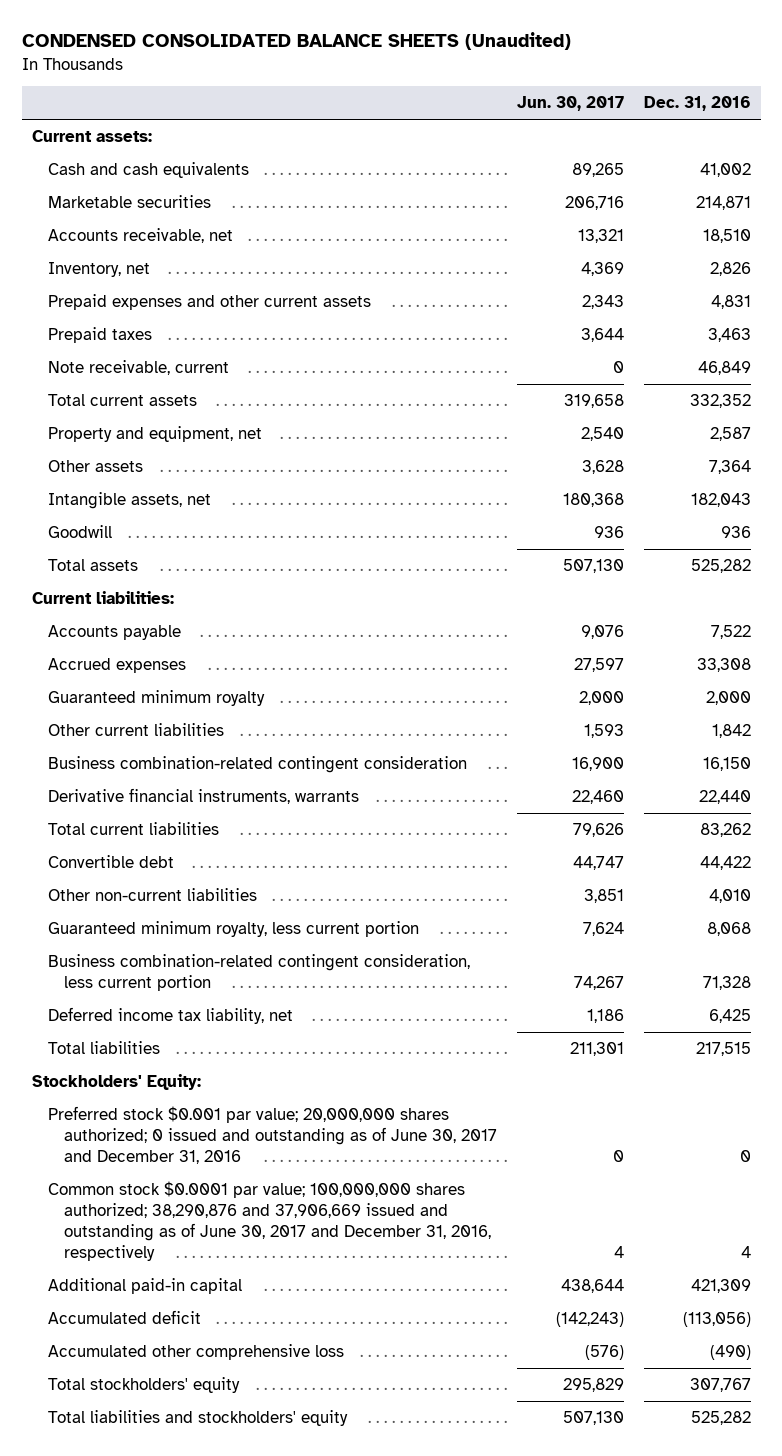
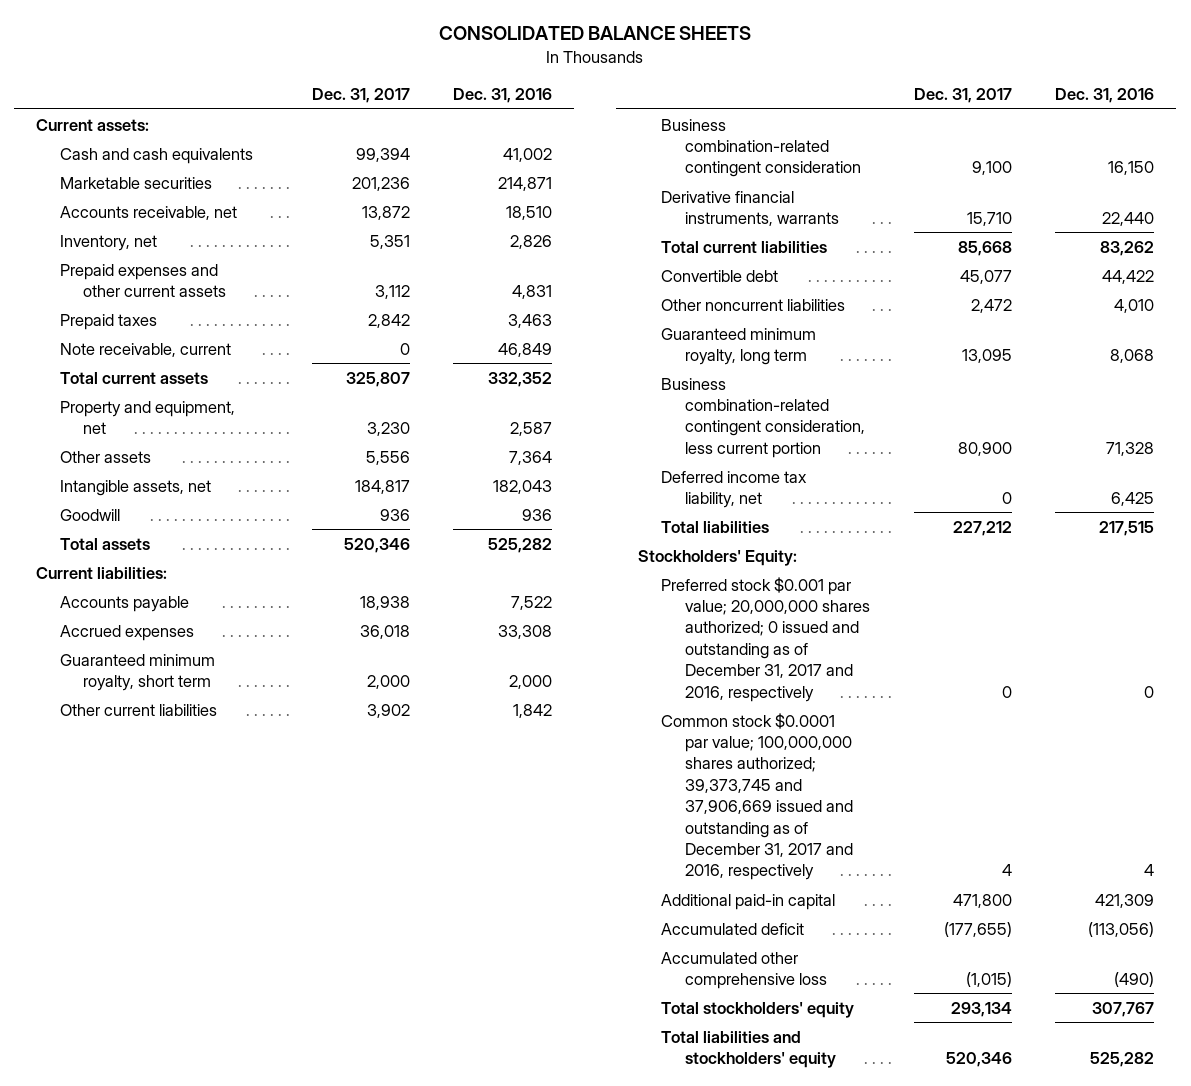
- CONDENSED CONSOLIDATED BALANCE SHEETS (Unaudited)
+ CONSOLIDATED BALANCE SHEETS
- | Jun. 30, 2017 | Dec. 31, 2016
+ | Dec. 31, 2017 | Dec. 31, 2016
- Guaranteed minimum royalty | 2,000 | 2,000
+ Guaranteed minimum royalty, short term | 2,000 | 2,000
- Other non-current liabilities | 3,851 | 4,010
- Guaranteed minimum royalty, less current portion | 7,624 | 8,068
+ Other noncurrent liabilities | 2,472 | 4,010
+ Guaranteed minimum royalty, long term | 13,095 | 8,068
- Preferred stock $0.001 par value; 20,000,000 shares authorized; 0 issued and outstanding as of June 30, 2017 and December 31, 2016 | 0 | 0
- Common stock $0.0001 par value; 100,000,000 shares authorized; 38,290,876 and 37,906,669 issued and outstanding as of June 30, 2017 and December 31, 2016, respectively | 4 | 4
+ Preferred stock $0.001 par value; 20,000,000 shares authorized; 0 issued and outstanding as of December 31, 2017 and 2016, respectively | 0 | 0
+ Common stock $0.0001 par value; 100,000,000 shares authorized; 39,373,745 and 37,906,669 issued and outstanding as of December 31, 2017 and 2016, respectively | 4 | 4

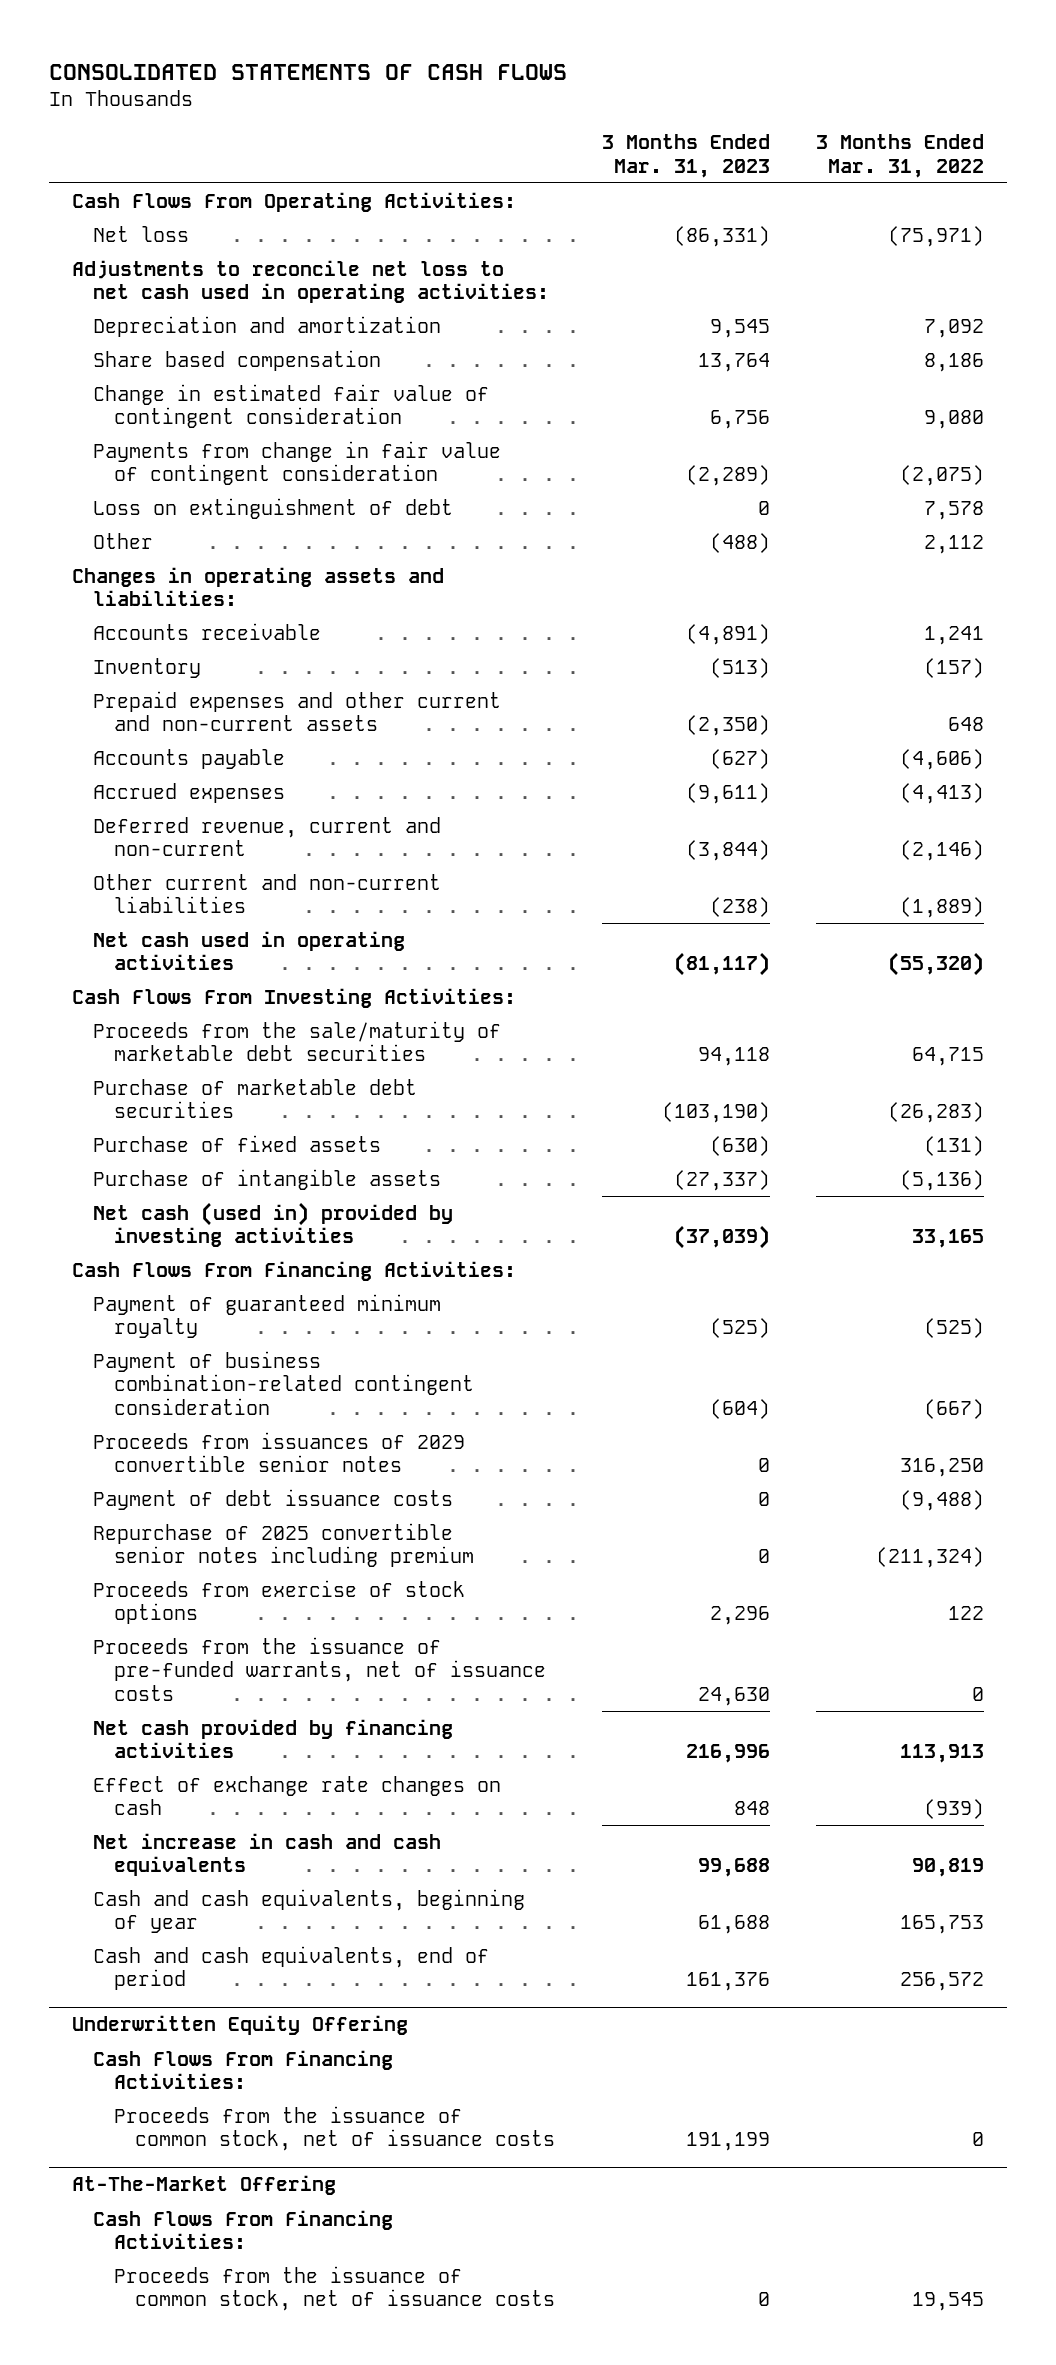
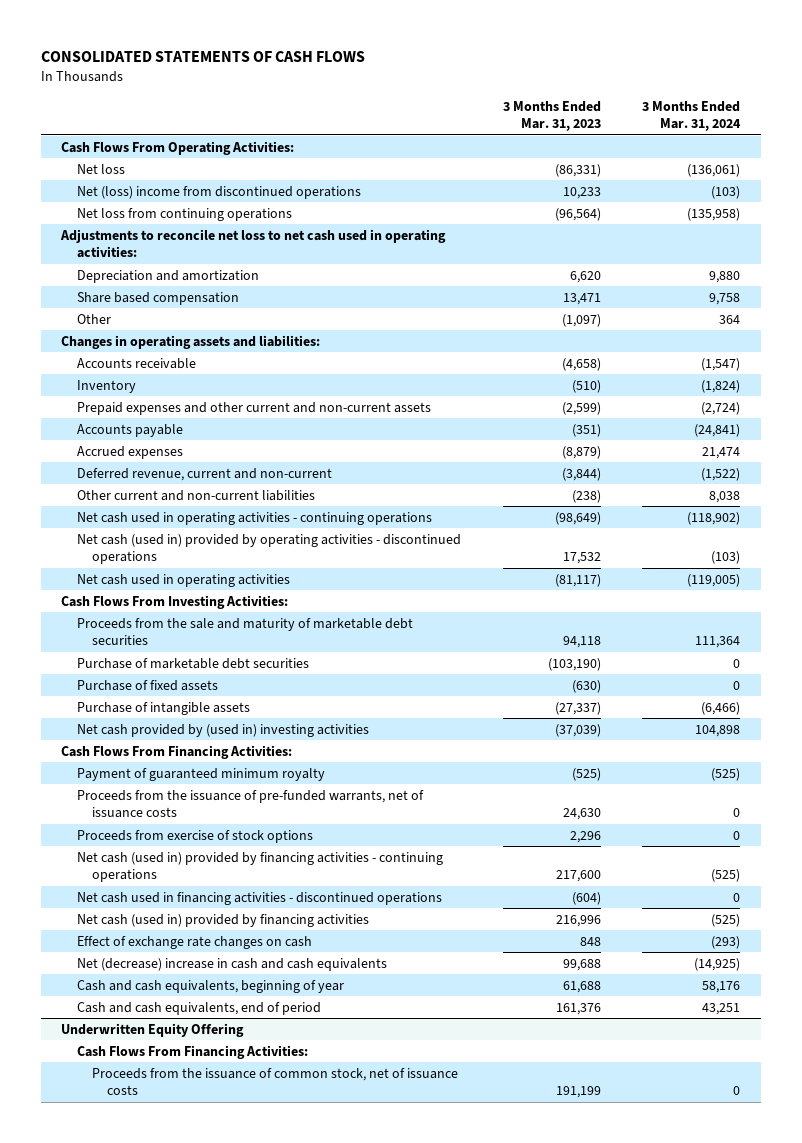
- | 3 Months Ended Mar. 31, 2023 | 3 Months Ended Mar. 31, 2022
+ | 3 Months Ended Mar. 31, 2023 | 3 Months Ended Mar. 31, 2024
+ Net (loss) income from discontinued operations | 10,233 | (103)
+ Net loss from continuing operations | (96,564) | (135,958)
- Depreciation and amortization | 9,545 | 7,092
- Share based compensation | 13,764 | 8,186
- Change in estimated fair value of contingent consideration | 6,756 | 9,080
- Payments from change in fair value of contingent consideration | (2,289) | (2,075)
- Loss on extinguishment of debt | 0 | 7,578
- Other | (488) | 2,112
+ Depreciation and amortization | 6,620 | 9,880
+ Share based compensation | 13,471 | 9,758
+ Other | (1,097) | 364
- Accounts receivable | (4,891) | 1,241
- Inventory | (513) | (157)
- Prepaid expenses and other current and non-current assets | (2,350) | 648
- Accounts payable | (627) | (4,606)
- Accrued expenses | (9,611) | (4,413)
+ Accounts receivable | (4,658) | (1,547)
+ Inventory | (510) | (1,824)
+ Prepaid expenses and other current and non-current assets | (2,599) | (2,724)
+ Accounts payable | (351) | (24,841)
+ Accrued expenses | (8,879) | 21,474
+ Net cash used in operating activities - continuing operations | (98,649) | (118,902)
+ Net cash (used in) provided by operating activities - discontinued operations | 17,532 | (103)
- Proceeds from the sale/maturity of marketable debt securities | 94,118 | 64,715
+ Proceeds from the sale and maturity of marketable debt securities | 94,118 | 111,364
- Net cash (used in) provided by investing activities | (37,039) | 33,165
+ Net cash provided by (used in) investing activities | (37,039) | 104,898
- Payment of business combination-related contingent consideration | (604) | (667)
- Proceeds from issuances of 2029 convertible senior notes | 0 | 316,250
- Payment of debt issuance costs | 0 | (9,488)
- Repurchase of 2025 convertible senior notes including premium | 0 | (211,324)
- Net cash provided by financing activities | 216,996 | 113,913
moved down: Proceeds from exercise of stock options | 2,296 | 0
+ Net cash (used in) provided by financing activities - continuing operations | 217,600 | (525)
+ Net cash used in financing activities - discontinued operations | (604) | 0
+ Net cash (used in) provided by financing activities | 216,996 | (525)
- Net increase in cash and cash equivalents | 99,688 | 90,819
+ Net (decrease) increase in cash and cash equivalents | 99,688 | (14,925)
- At-The-Market Offering
- Cash Flows From Financing Activities:
- Proceeds from the issuance of common stock, net of issuance costs | 0 | 19,545

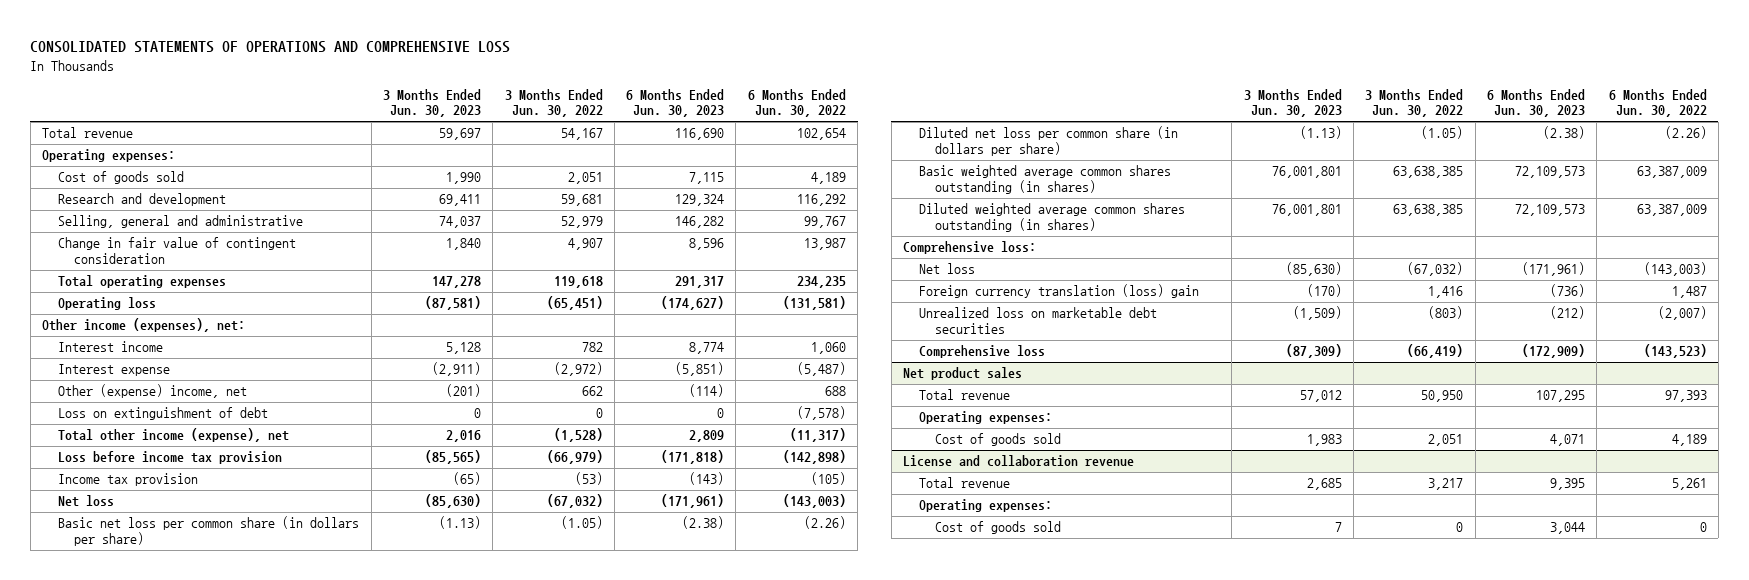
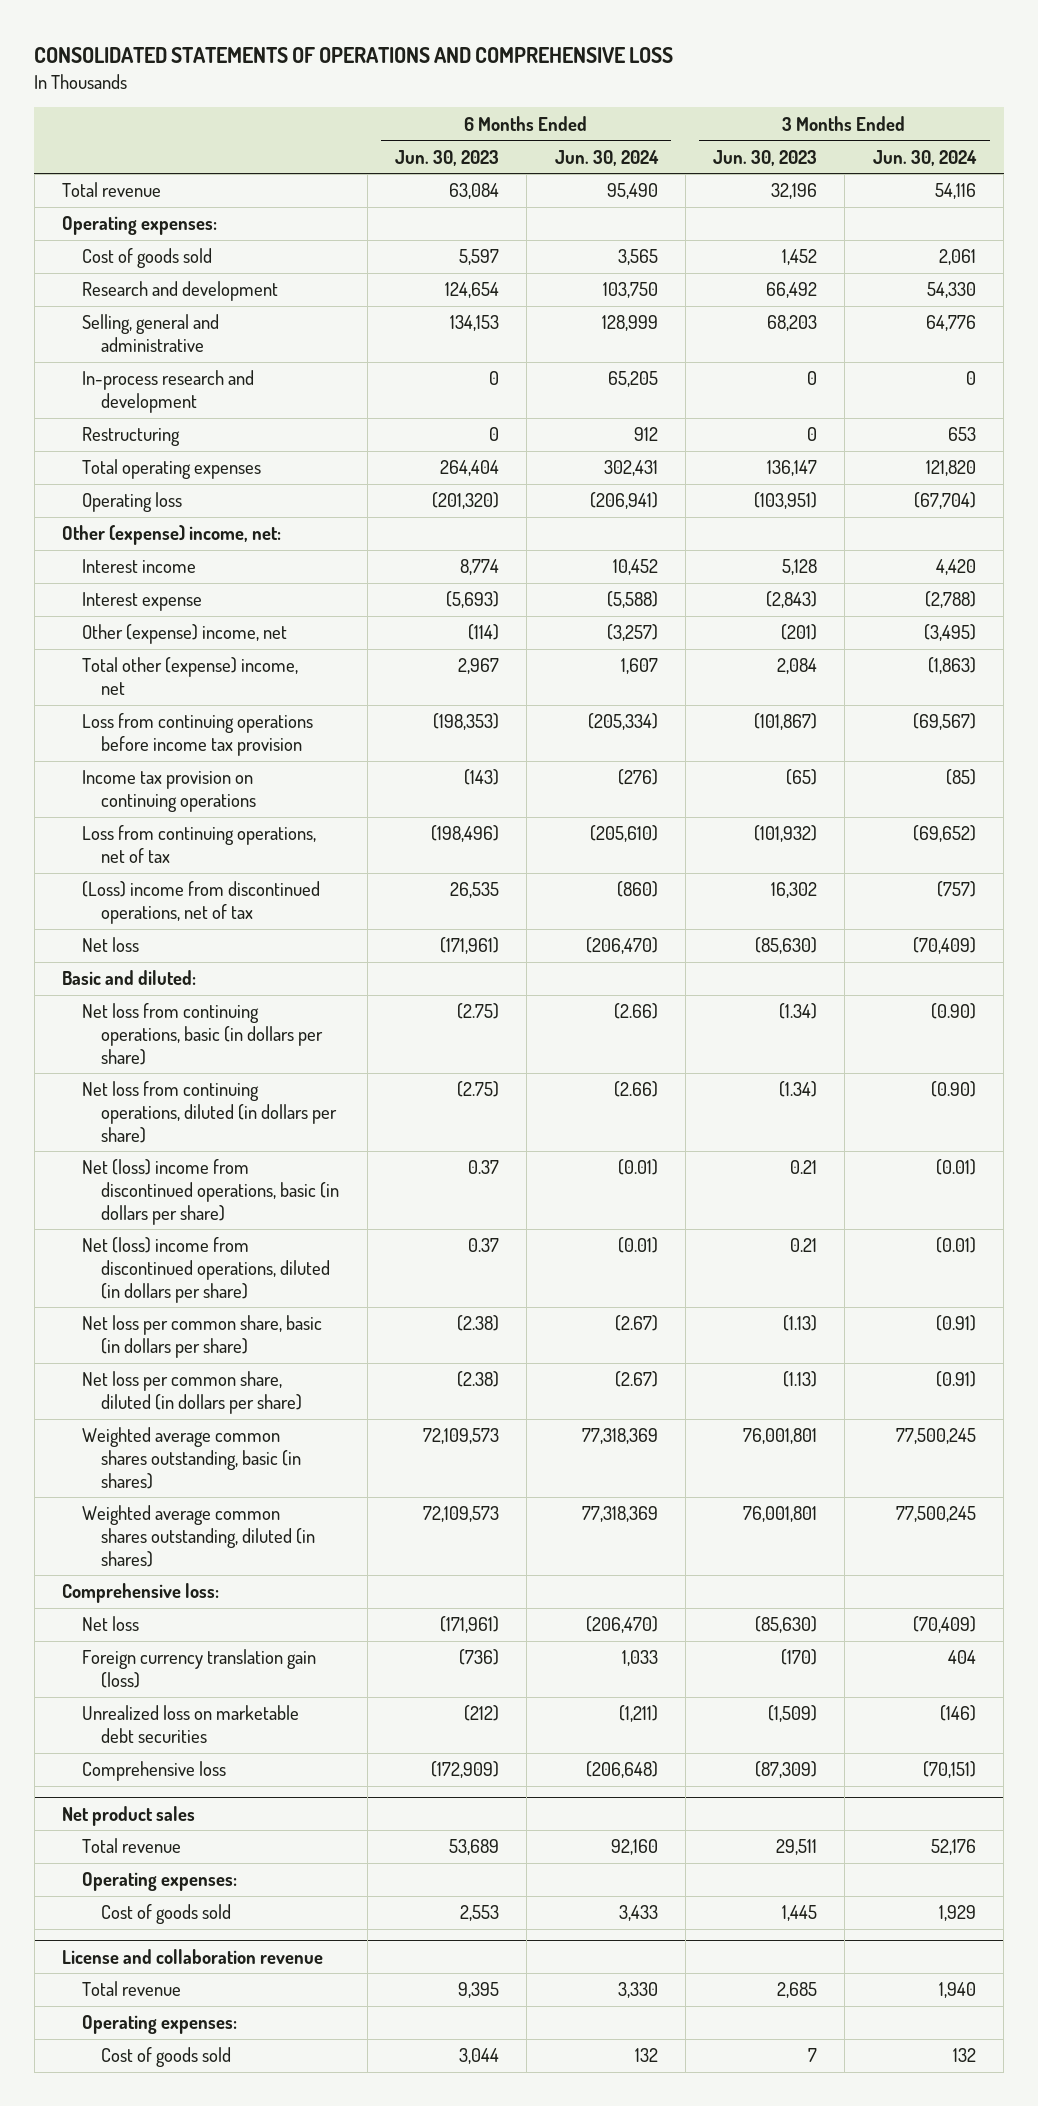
- | 3 Months Ended Jun. 30, 2023 | 3 Months Ended Jun. 30, 2022 | 6 Months Ended Jun. 30, 2023 | 6 Months Ended Jun. 30, 2022
+ | 6 Months Ended Jun. 30, 2023 | 6 Months Ended Jun. 30, 2024 | 3 Months Ended Jun. 30, 2023 | 3 Months Ended Jun. 30, 2024
- Total revenue | 59,697 | 54,167 | 116,690 | 102,654
+ Total revenue | 63,084 | 95,490 | 32,196 | 54,116
- Cost of goods sold | 1,990 | 2,051 | 7,115 | 4,189
- Research and development | 69,411 | 59,681 | 129,324 | 116,292
- Selling, general and administrative | 74,037 | 52,979 | 146,282 | 99,767
- Change in fair value of contingent consideration | 1,840 | 4,907 | 8,596 | 13,987
- Total operating expenses | 147,278 | 119,618 | 291,317 | 234,235
- Operating loss | (87,581) | (65,451) | (174,627) | (131,581)
- Other income (expenses), net:
+ Cost of goods sold | 5,597 | 3,565 | 1,452 | 2,061
+ Research and development | 124,654 | 103,750 | 66,492 | 54,330
+ Selling, general and administrative | 134,153 | 128,999 | 68,203 | 64,776
+ In-process research and development | 0 | 65,205 | 0 | 0
+ Restructuring | 0 | 912 | 0 | 653
+ Total operating expenses | 264,404 | 302,431 | 136,147 | 121,820
+ Operating loss | (201,320) | (206,941) | (103,951) | (67,704)
+ Other (expense) income, net:
- Interest expense | (2,911) | (2,972) | (5,851) | (5,487)
+ Interest expense | (5,693) | (5,588) | (2,843) | (2,788)
- Loss on extinguishment of debt | 0 | 0 | 0 | (7,578)
- Total other income (expense), net | 2,016 | (1,528) | 2,809 | (11,317)
- Loss before income tax provision | (85,565) | (66,979) | (171,818) | (142,898)
- Income tax provision | (65) | (53) | (143) | (105)
+ Total other (expense) income, net | 2,967 | 1,607 | 2,084 | (1,863)
+ Loss from continuing operations before income tax provision | (198,353) | (205,334) | (101,867) | (69,567)
+ Income tax provision on continuing operations | (143) | (276) | (65) | (85)
+ Loss from continuing operations, net of tax | (198,496) | (205,610) | (101,932) | (69,652)
+ (Loss) income from discontinued operations, net of tax | 26,535 | (860) | 16,302 | (757)
- Basic net loss per common share (in dollars per share) | (1.13) | (1.05) | (2.38) | (2.26)
- Diluted net loss per common share (in dollars per share) | (1.13) | (1.05) | (2.38) | (2.26)
- Basic weighted average common shares outstanding (in shares) | 76,001,801 | 63,638,385 | 72,109,573 | 63,387,009
- Diluted weighted average common shares outstanding (in shares) | 76,001,801 | 63,638,385 | 72,109,573 | 63,387,009
+ Basic and diluted:
+ Net loss from continuing operations, basic (in dollars per share) | (2.75) | (2.66) | (1.34) | (0.90)
+ Net loss from continuing operations, diluted (in dollars per share) | (2.75) | (2.66) | (1.34) | (0.90)
+ Net (loss) income from discontinued operations, basic (in dollars per share) | 0.37 | (0.01) | 0.21 | (0.01)
+ Net (loss) income from discontinued operations, diluted (in dollars per share) | 0.37 | (0.01) | 0.21 | (0.01)
+ Net loss per common share, basic (in dollars per share) | (2.38) | (2.67) | (1.13) | (0.91)
+ Net loss per common share, diluted (in dollars per share) | (2.38) | (2.67) | (1.13) | (0.91)
+ Weighted average common shares outstanding, basic (in shares) | 72,109,573 | 77,318,369 | 76,001,801 | 77,500,245
+ Weighted average common shares outstanding, diluted (in shares) | 72,109,573 | 77,318,369 | 76,001,801 | 77,500,245
- Foreign currency translation (loss) gain | (170) | 1,416 | (736) | 1,487
+ Foreign currency translation gain (loss) | (736) | 1,033 | (170) | 404
@ Net product sales
- Total revenue | 57,012 | 50,950 | 107,295 | 97,393
+ Total revenue | 53,689 | 92,160 | 29,511 | 52,176
- Cost of goods sold | 1,983 | 2,051 | 4,071 | 4,189
+ Cost of goods sold | 2,553 | 3,433 | 1,445 | 1,929

